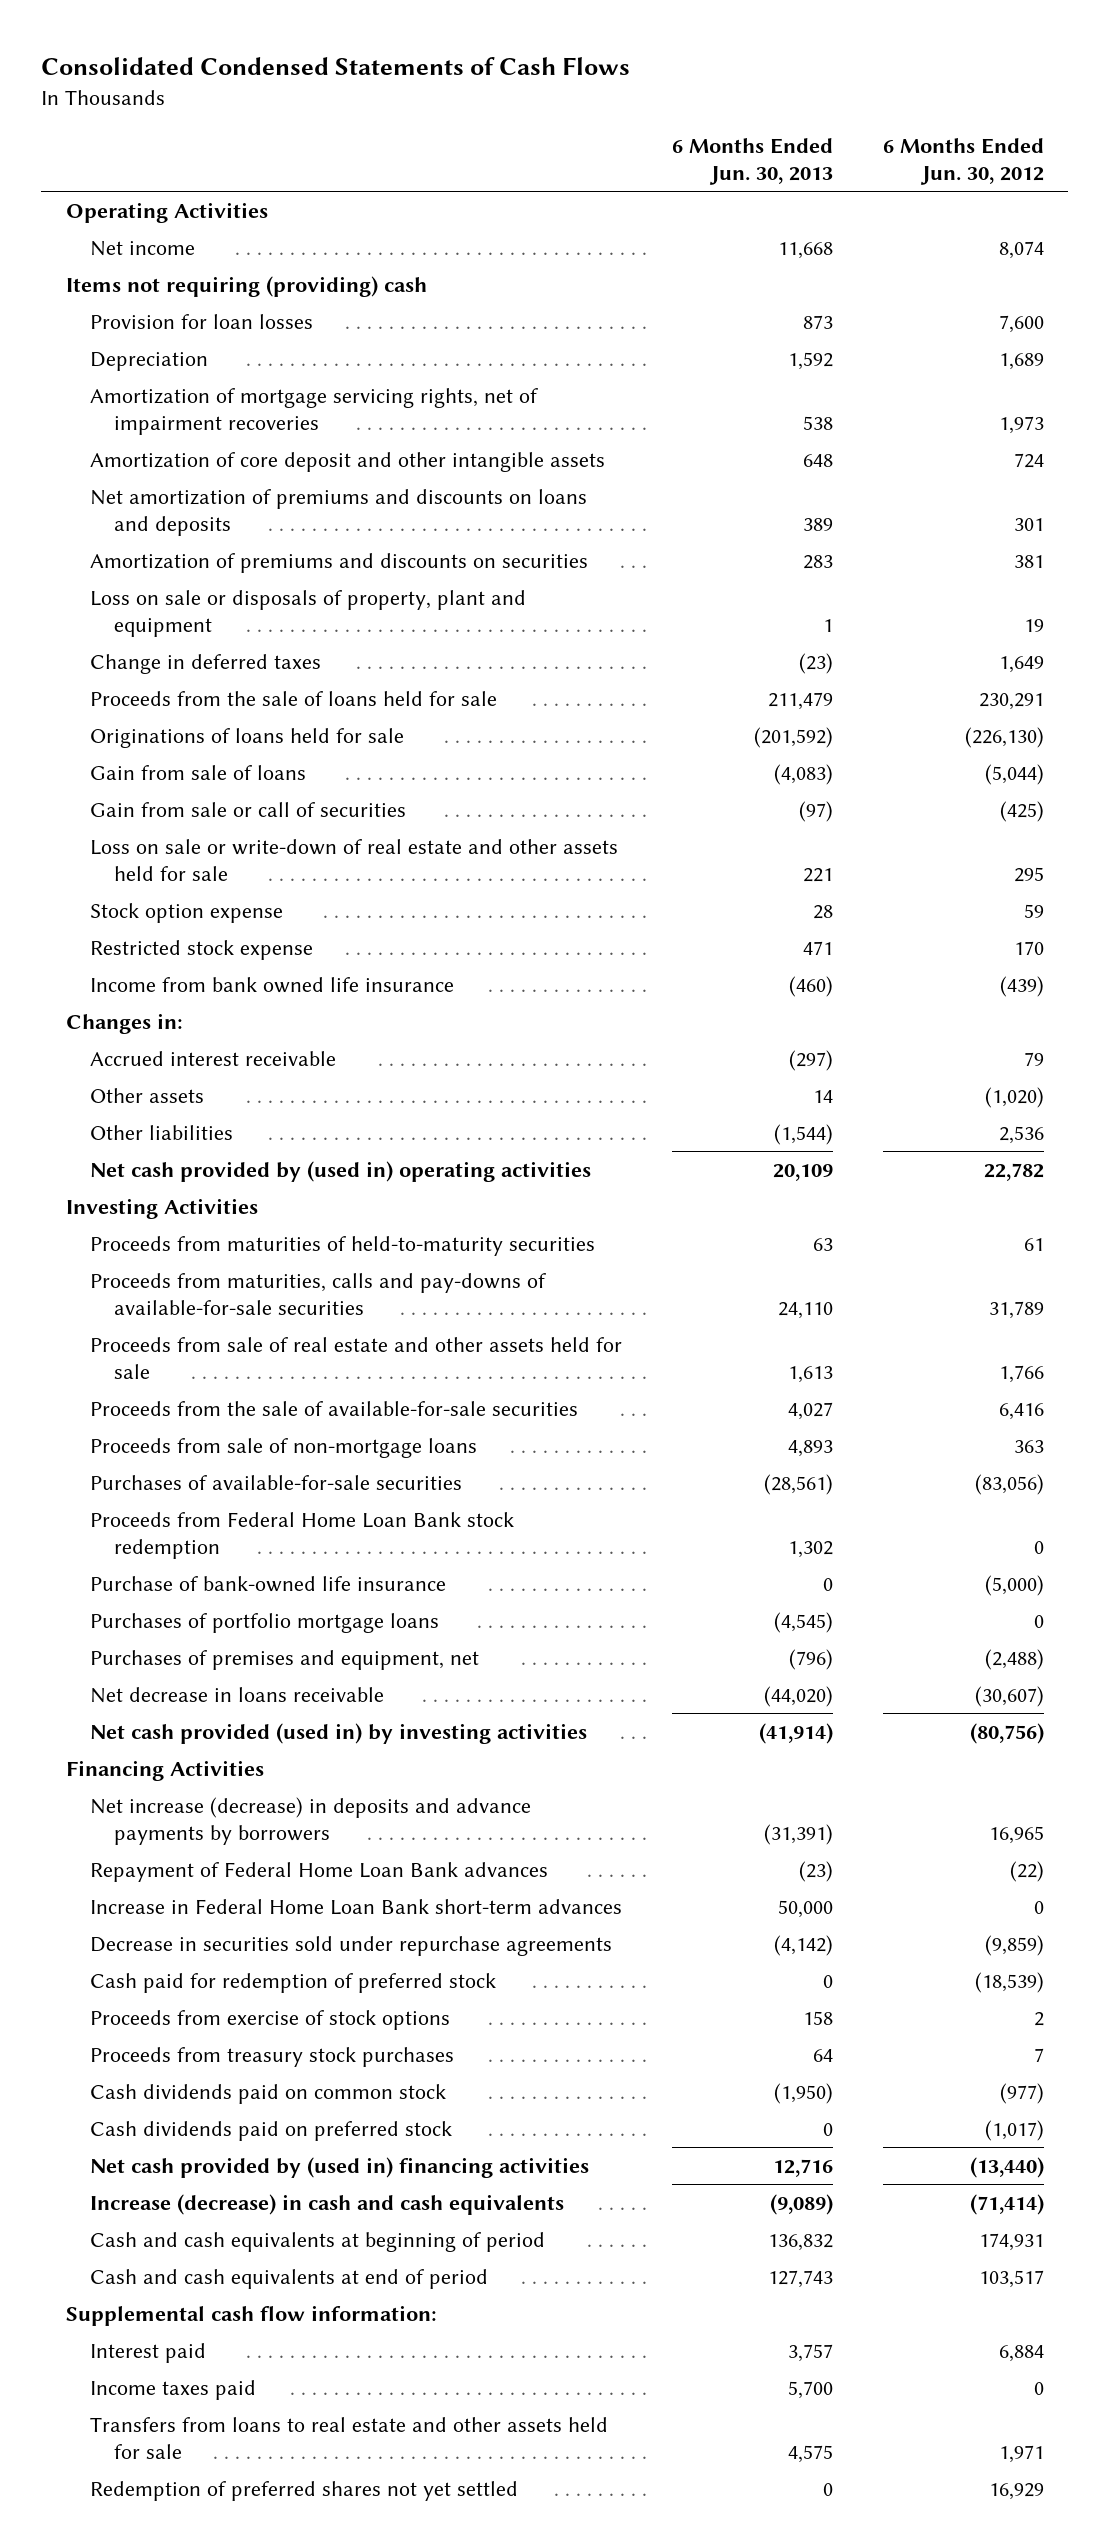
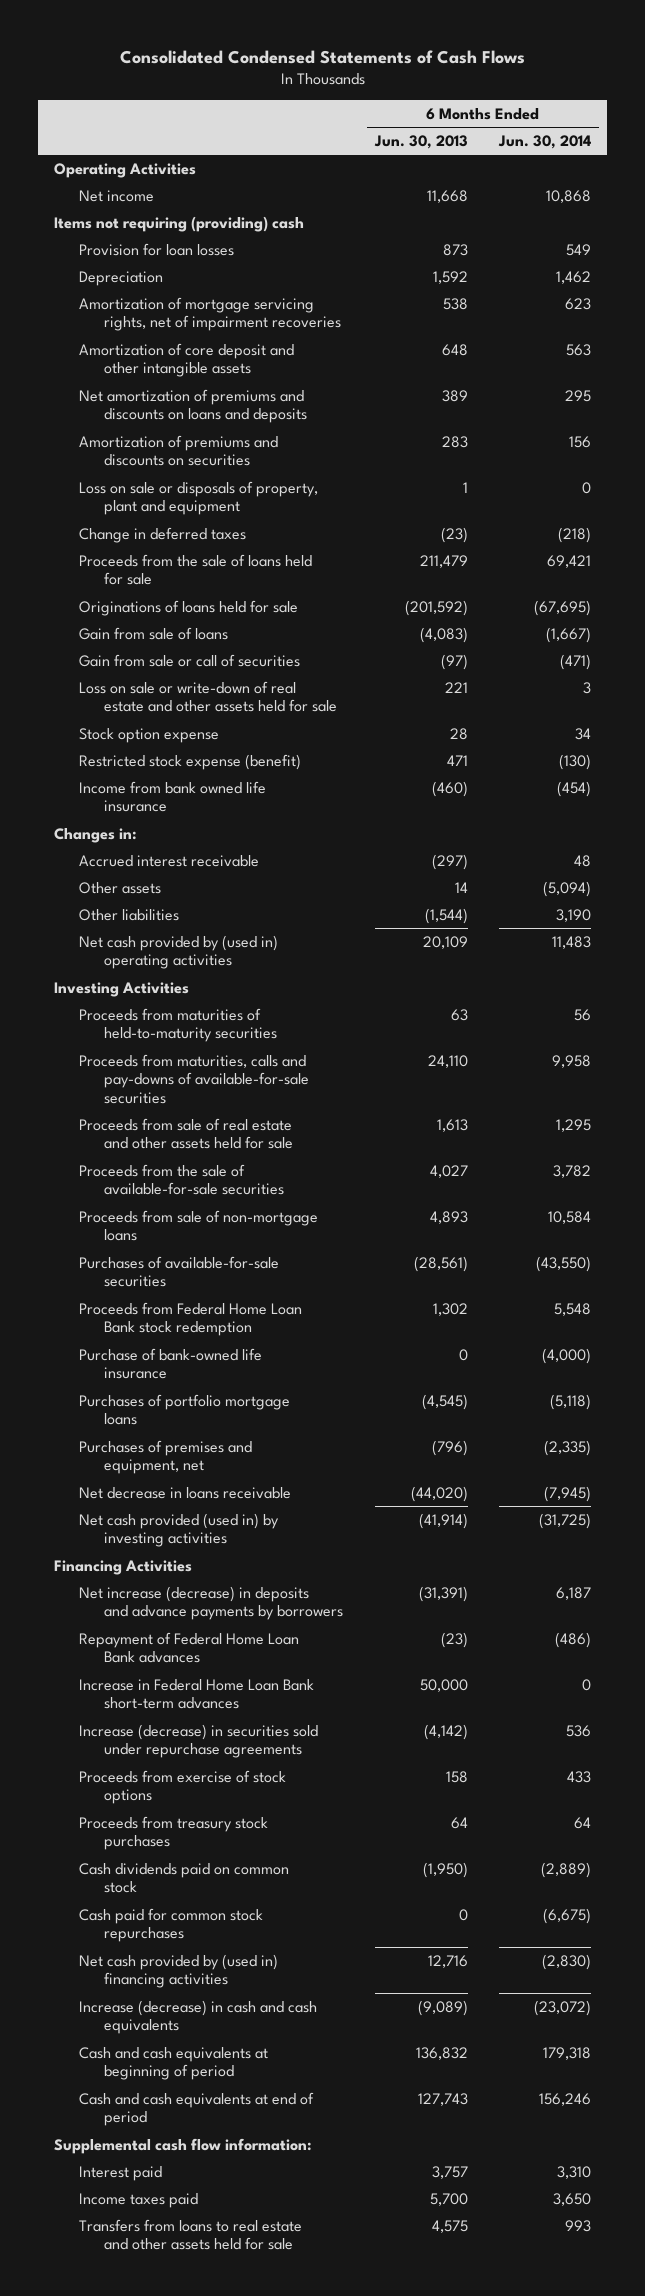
- | 6 Months Ended Jun. 30, 2013 | 6 Months Ended Jun. 30, 2012
+ | 6 Months Ended Jun. 30, 2013 | 6 Months Ended Jun. 30, 2014
- Restricted stock expense | 471 | 170
+ Restricted stock expense (benefit) | 471 | (130)
- Decrease in securities sold under repurchase agreements | (4,142) | (9,859)
- Cash paid for redemption of preferred stock | 0 | (18,539)
+ Increase (decrease) in securities sold under repurchase agreements | (4,142) | 536
- Cash dividends paid on preferred stock | 0 | (1,017)
+ Cash paid for common stock repurchases | 0 | (6,675)
- Redemption of preferred shares not yet settled | 0 | 16,929

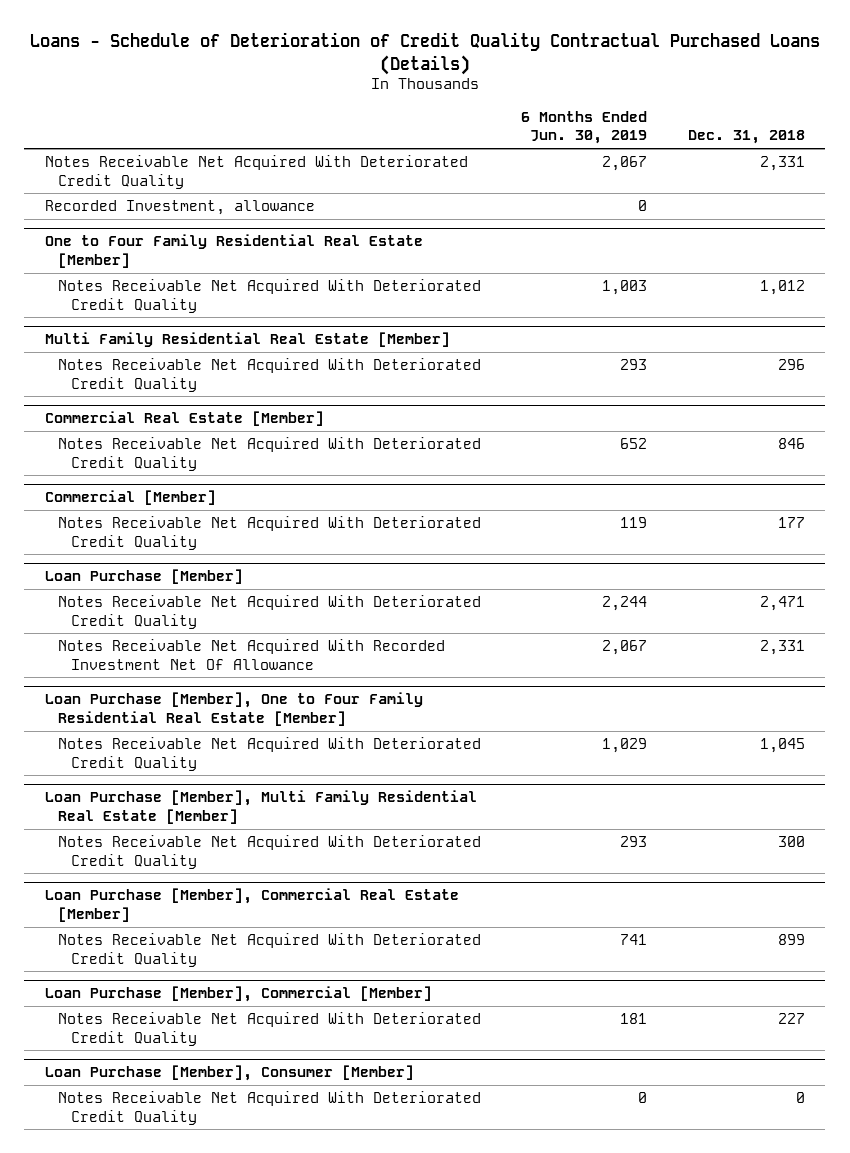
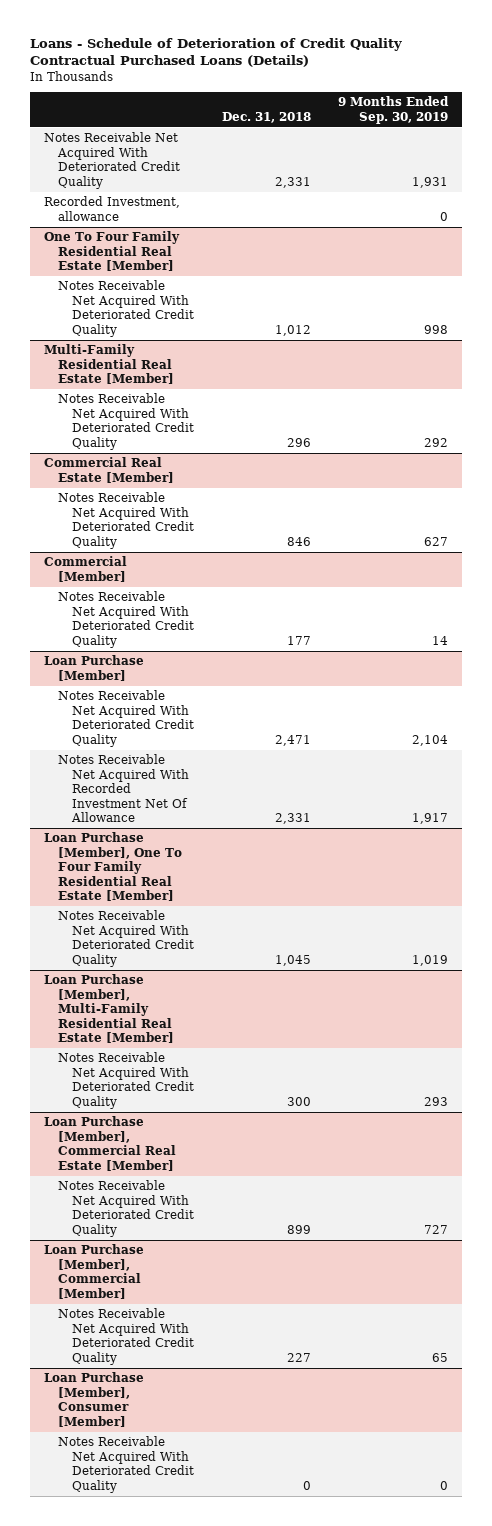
- | 6 Months Ended Jun. 30, 2019 | Dec. 31, 2018
+ | Dec. 31, 2018 | 9 Months Ended Sep. 30, 2019
- One to Four Family Residential Real Estate [Member]
+ One To Four Family Residential Real Estate [Member]
- Multi Family Residential Real Estate [Member]
+ Multi-Family Residential Real Estate [Member]
- Loan Purchase [Member], One to Four Family Residential Real Estate [Member]
+ Loan Purchase [Member], One To Four Family Residential Real Estate [Member]
- Loan Purchase [Member], Multi Family Residential Real Estate [Member]
+ Loan Purchase [Member], Multi-Family Residential Real Estate [Member]

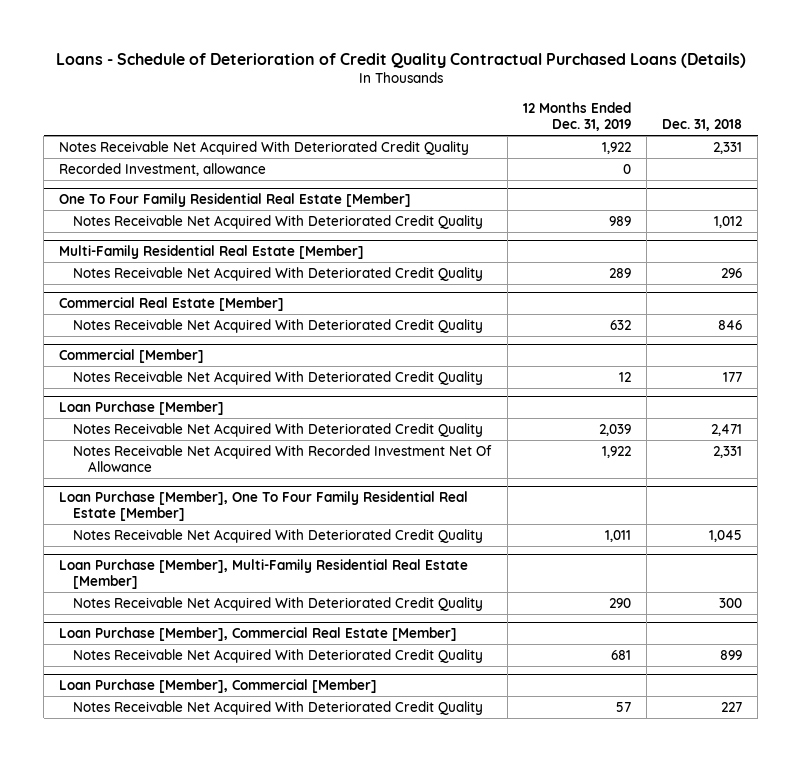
- | Dec. 31, 2018 | 9 Months Ended Sep. 30, 2019
+ | 12 Months Ended Dec. 31, 2019 | Dec. 31, 2018
- Loan Purchase [Member], Consumer [Member]
- Notes Receivable Net Acquired With Deteriorated Credit Quality | 0 | 0

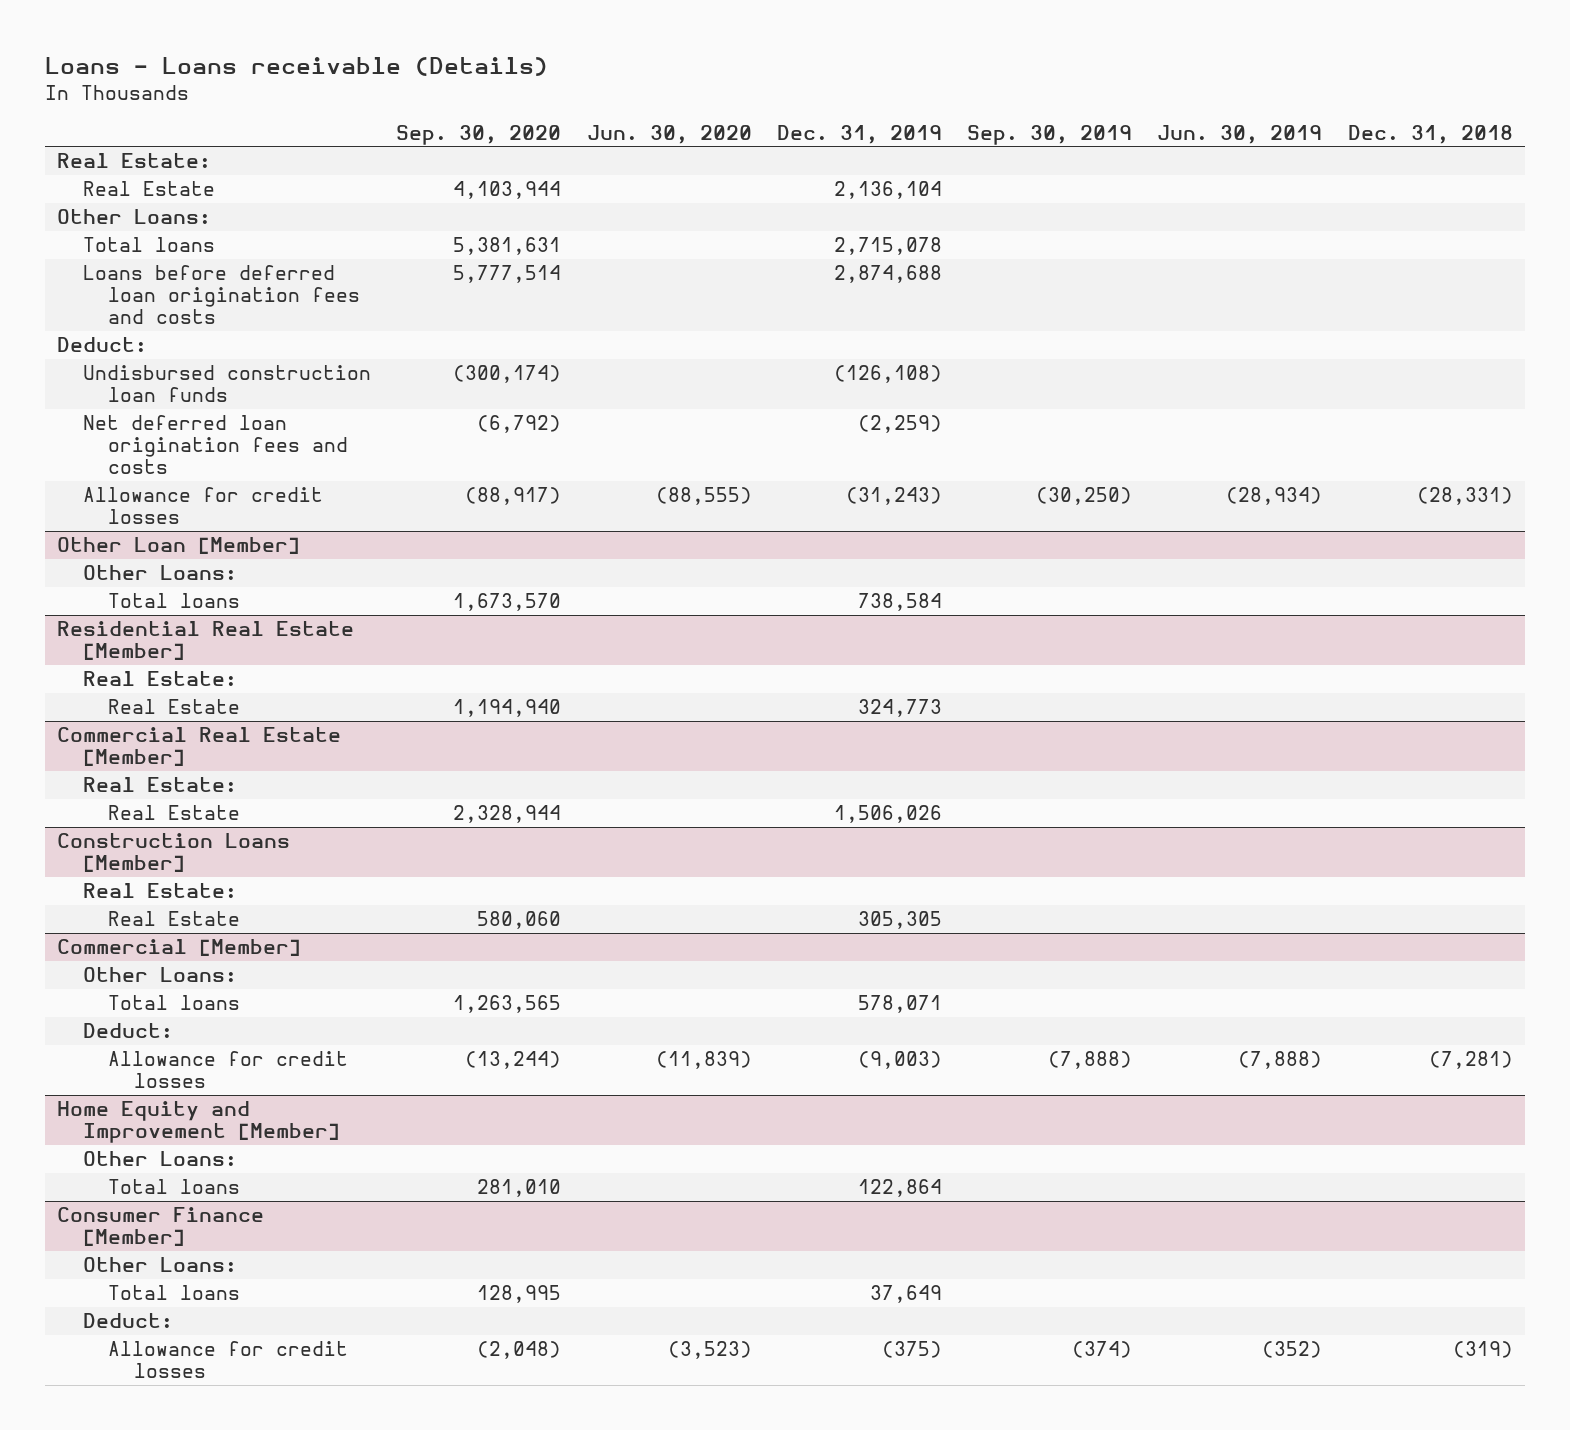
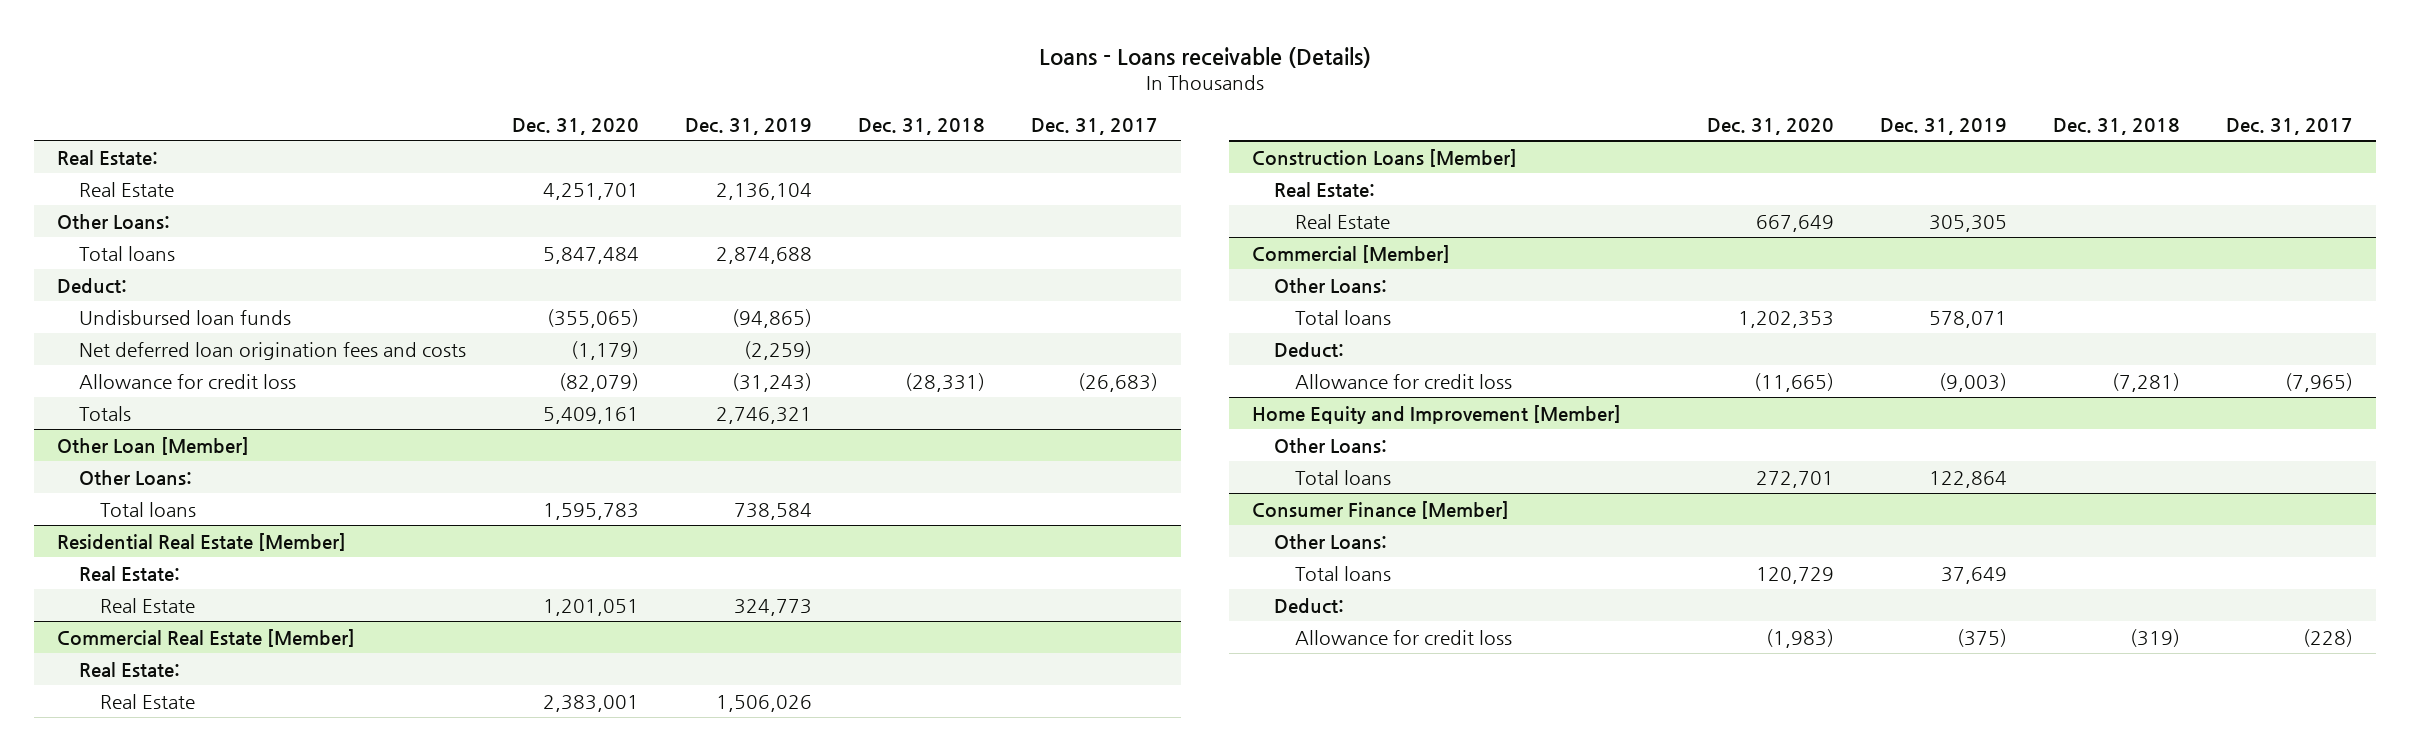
- | Sep. 30, 2020 | Jun. 30, 2020 | Dec. 31, 2019 | Sep. 30, 2019 | Jun. 30, 2019 | Dec. 31, 2018
+ | Dec. 31, 2020 | Dec. 31, 2019 | Dec. 31, 2018 | Dec. 31, 2017
- Total loans | 5,381,631 | | 2,715,078 | | |
- Loans before deferred loan origination fees and costs | 5,777,514 | | 2,874,688 | | |
+ Total loans | 5,847,484 | 2,874,688 | |
- Undisbursed construction loan funds | (300,174) | | (126,108) | | |
+ Undisbursed loan funds | (355,065) | (94,865) | |
- Allowance for credit losses | (88,917) | (88,555) | (31,243) | (30,250) | (28,934) | (28,331)
+ Allowance for credit loss | (82,079) | (31,243) | (28,331) | (26,683)
+ Totals | 5,409,161 | 2,746,321 | |
@ Commercial [Member]
- Allowance for credit losses | (13,244) | (11,839) | (9,003) | (7,888) | (7,888) | (7,281)
+ Allowance for credit loss | (11,665) | (9,003) | (7,281) | (7,965)
@ Consumer Finance [Member]
- Allowance for credit losses | (2,048) | (3,523) | (375) | (374) | (352) | (319)
+ Allowance for credit loss | (1,983) | (375) | (319) | (228)

